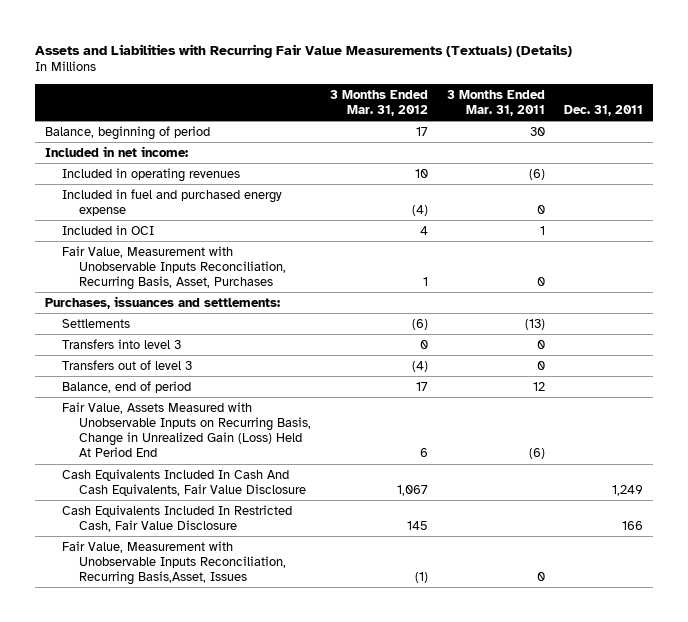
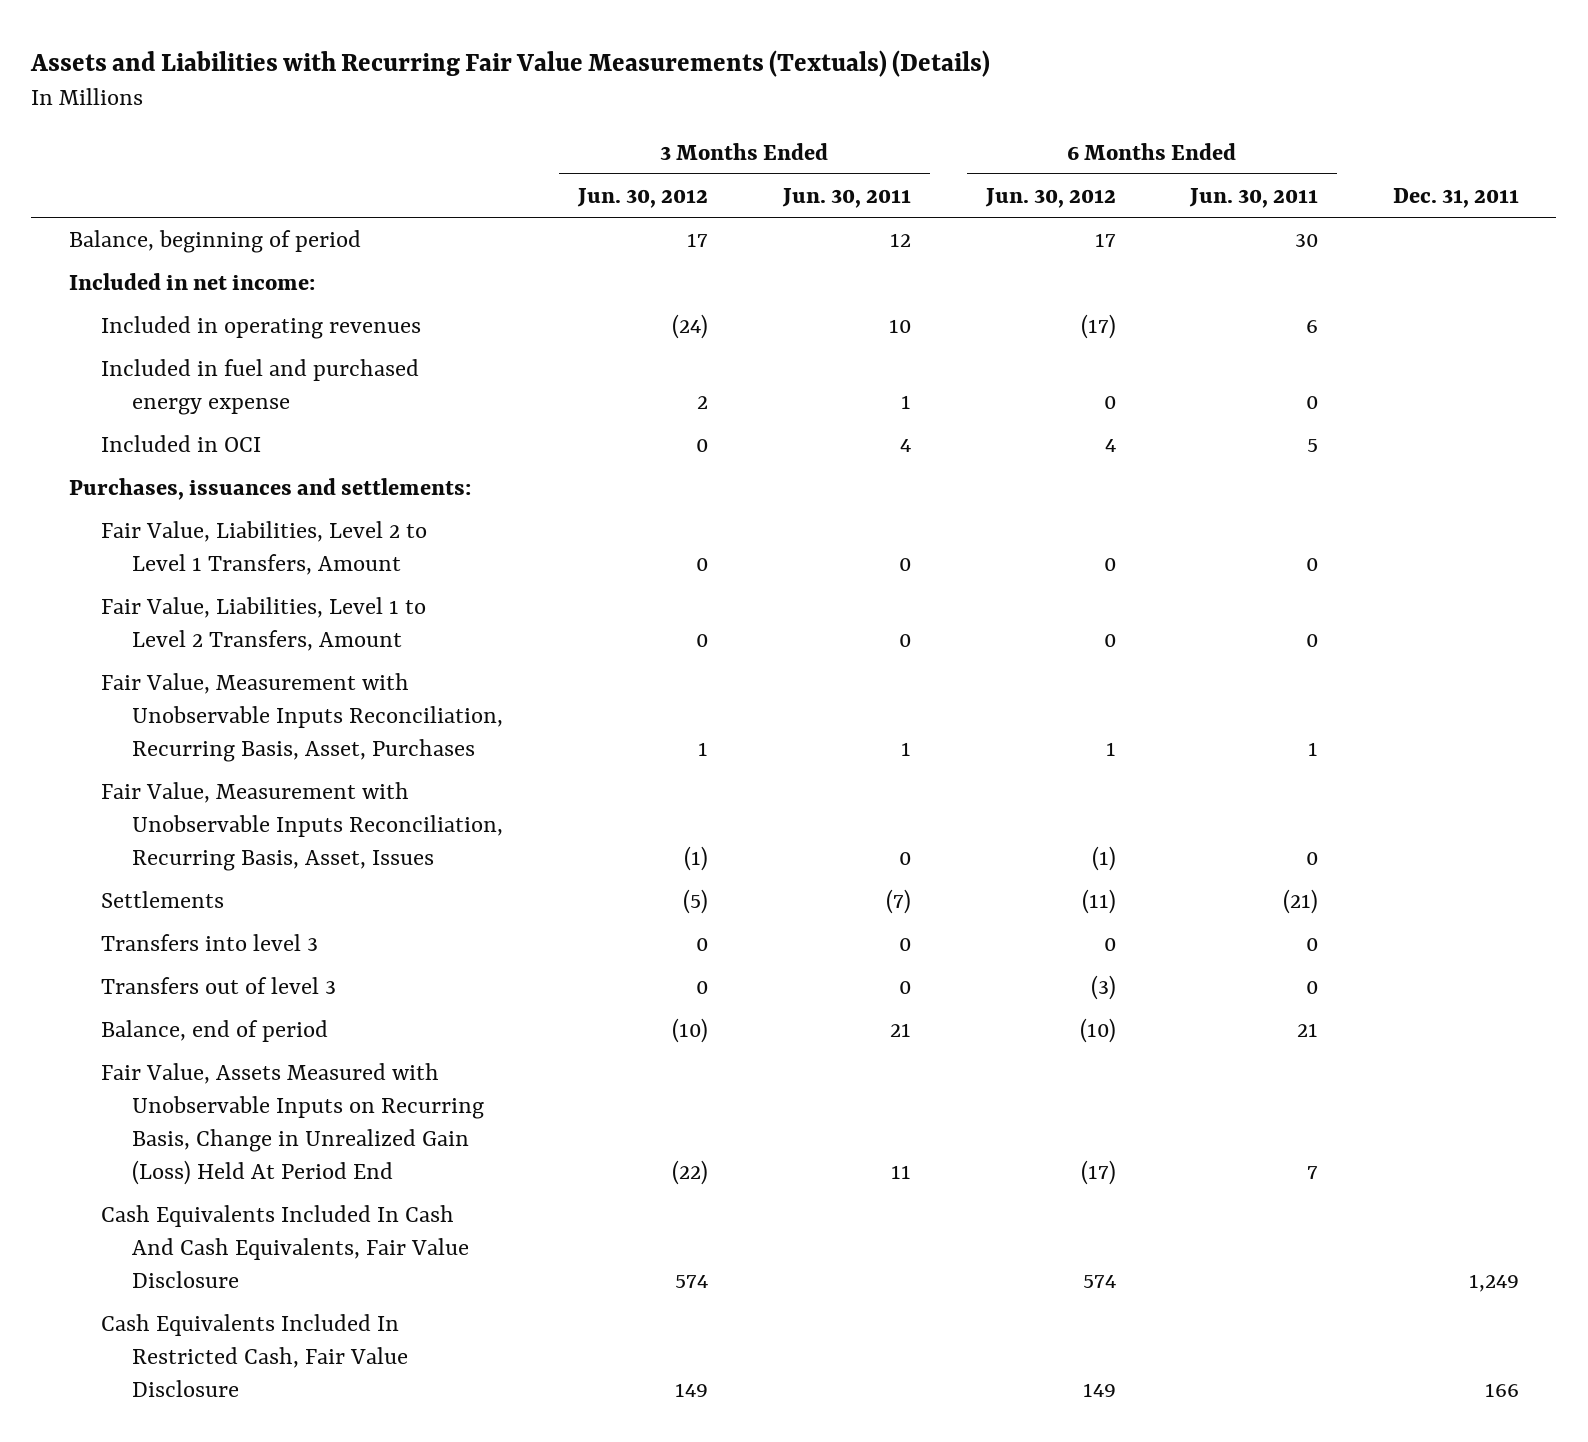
- | 3 Months Ended Mar. 31, 2012 | 3 Months Ended Mar. 31, 2011 | Dec. 31, 2011
+ | 3 Months Ended Jun. 30, 2012 | 3 Months Ended Jun. 30, 2011 | 6 Months Ended Jun. 30, 2012 | 6 Months Ended Jun. 30, 2011 | Dec. 31, 2011
+ Fair Value, Liabilities, Level 2 to Level 1 Transfers, Amount | 0 | 0 | 0 | 0 |
+ Fair Value, Liabilities, Level 1 to Level 2 Transfers, Amount | 0 | 0 | 0 | 0 |
moved down: Fair Value, Measurement with Unobservable Inputs Reconciliation, Recurring Basis, Asset, Purchases | 1 | 1 | 1 | 1 |
+ Fair Value, Measurement with Unobservable Inputs Reconciliation, Recurring Basis, Asset, Issues | (1) | 0 | (1) | 0 |
- Fair Value, Measurement with Unobservable Inputs Reconciliation, Recurring Basis,Asset, Issues | (1) | 0 |

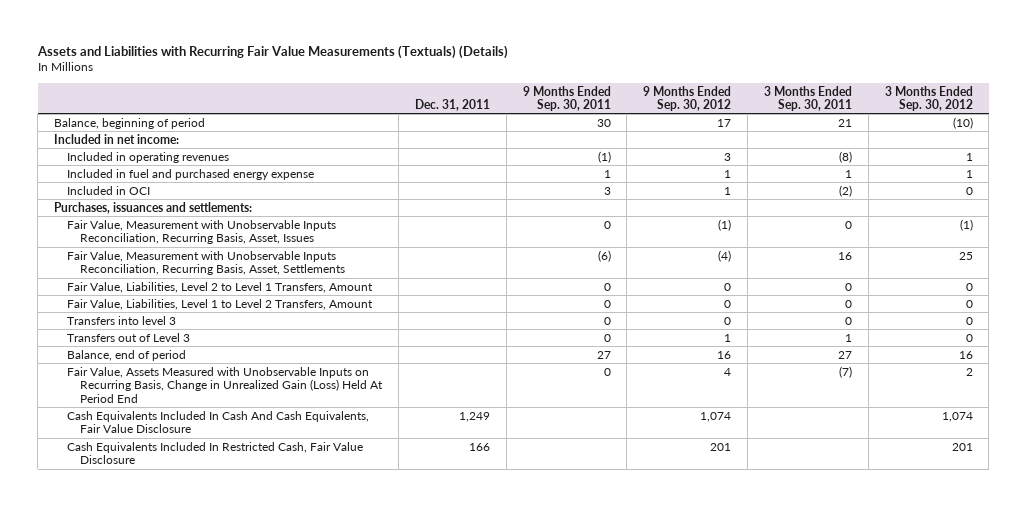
- | 3 Months Ended Jun. 30, 2012 | 3 Months Ended Jun. 30, 2011 | 6 Months Ended Jun. 30, 2012 | 6 Months Ended Jun. 30, 2011 | Dec. 31, 2011
+ | Dec. 31, 2011 | 9 Months Ended Sep. 30, 2011 | 9 Months Ended Sep. 30, 2012 | 3 Months Ended Sep. 30, 2011 | 3 Months Ended Sep. 30, 2012
moved up: Fair Value, Measurement with Unobservable Inputs Reconciliation, Recurring Basis, Asset, Issues | | 0 | (1) | 0 | (1)
+ Fair Value, Measurement with Unobservable Inputs Reconciliation, Recurring Basis, Asset, Settlements | | (6) | (4) | 16 | 25
- Fair Value, Measurement with Unobservable Inputs Reconciliation, Recurring Basis, Asset, Purchases | 1 | 1 | 1 | 1 |
- Settlements | (5) | (7) | (11) | (21) |
- Transfers out of level 3 | 0 | 0 | (3) | 0 |
+ Transfers out of Level 3 | | 0 | 1 | 1 | 0

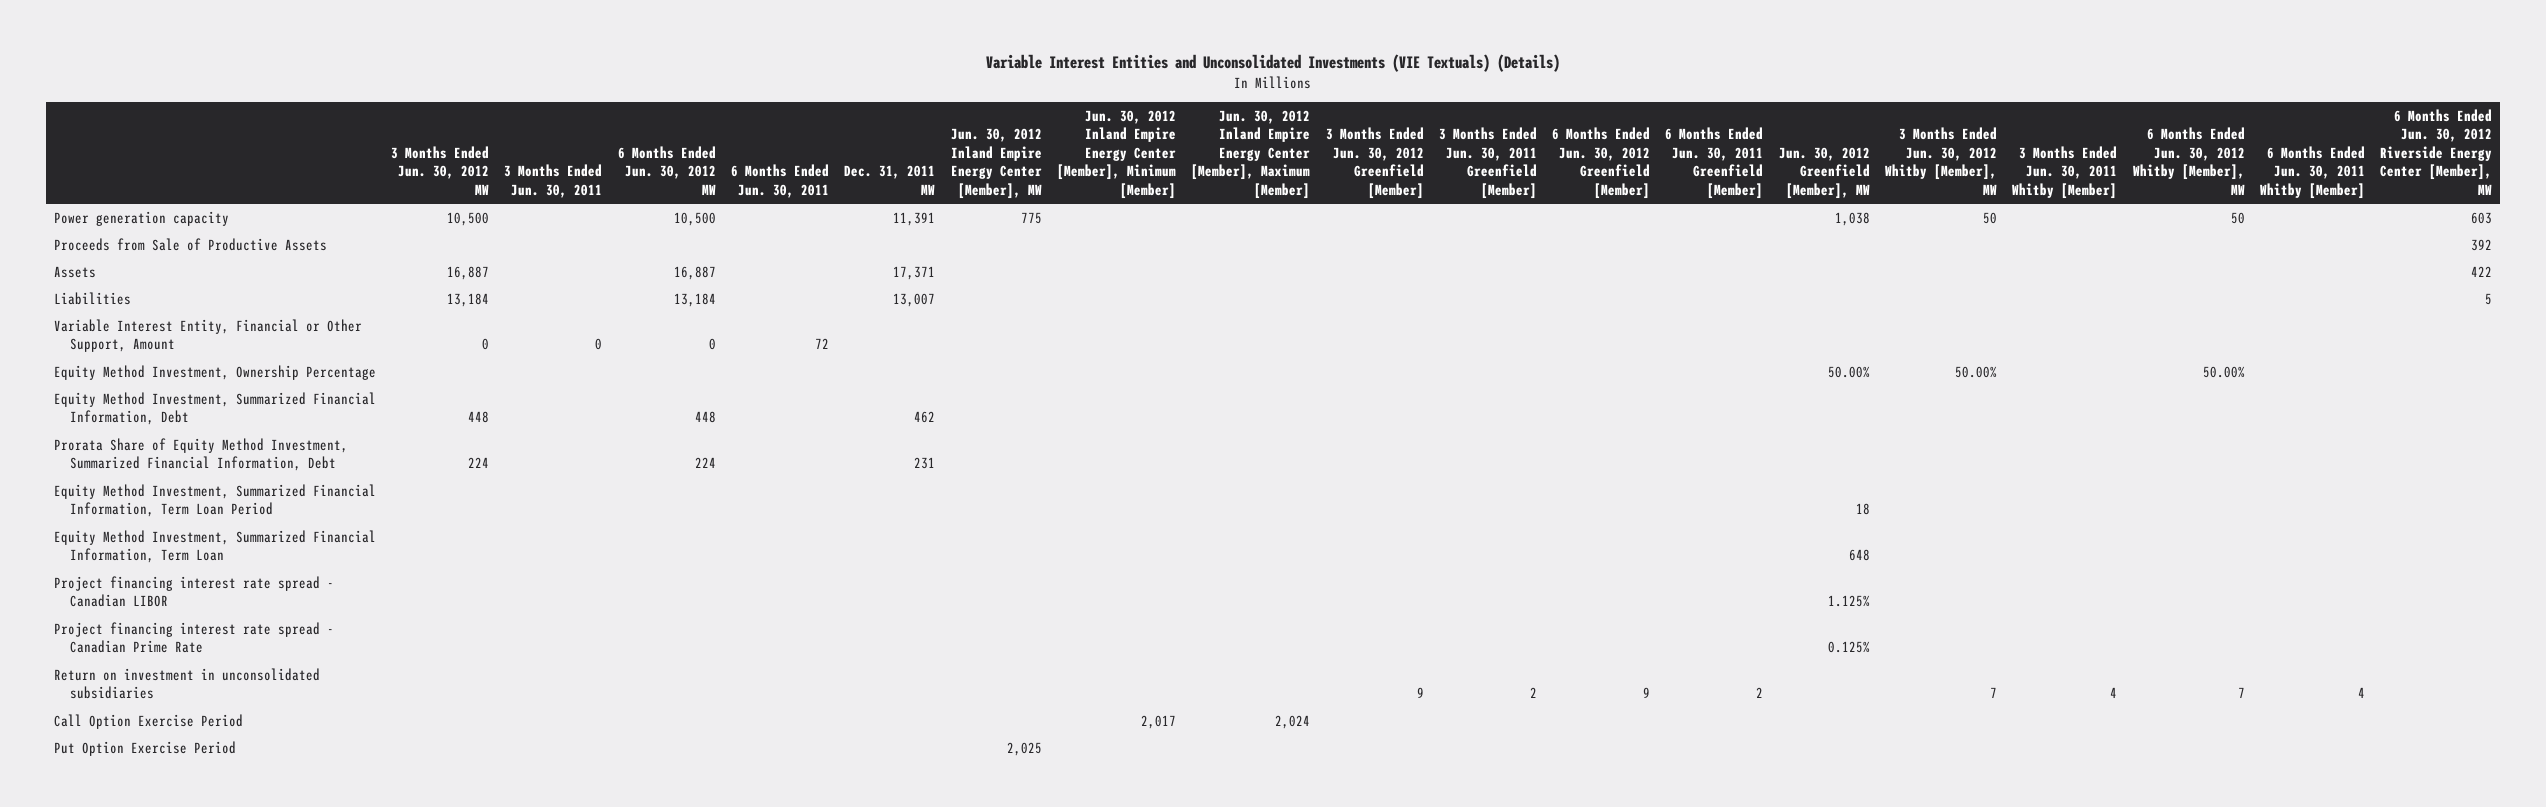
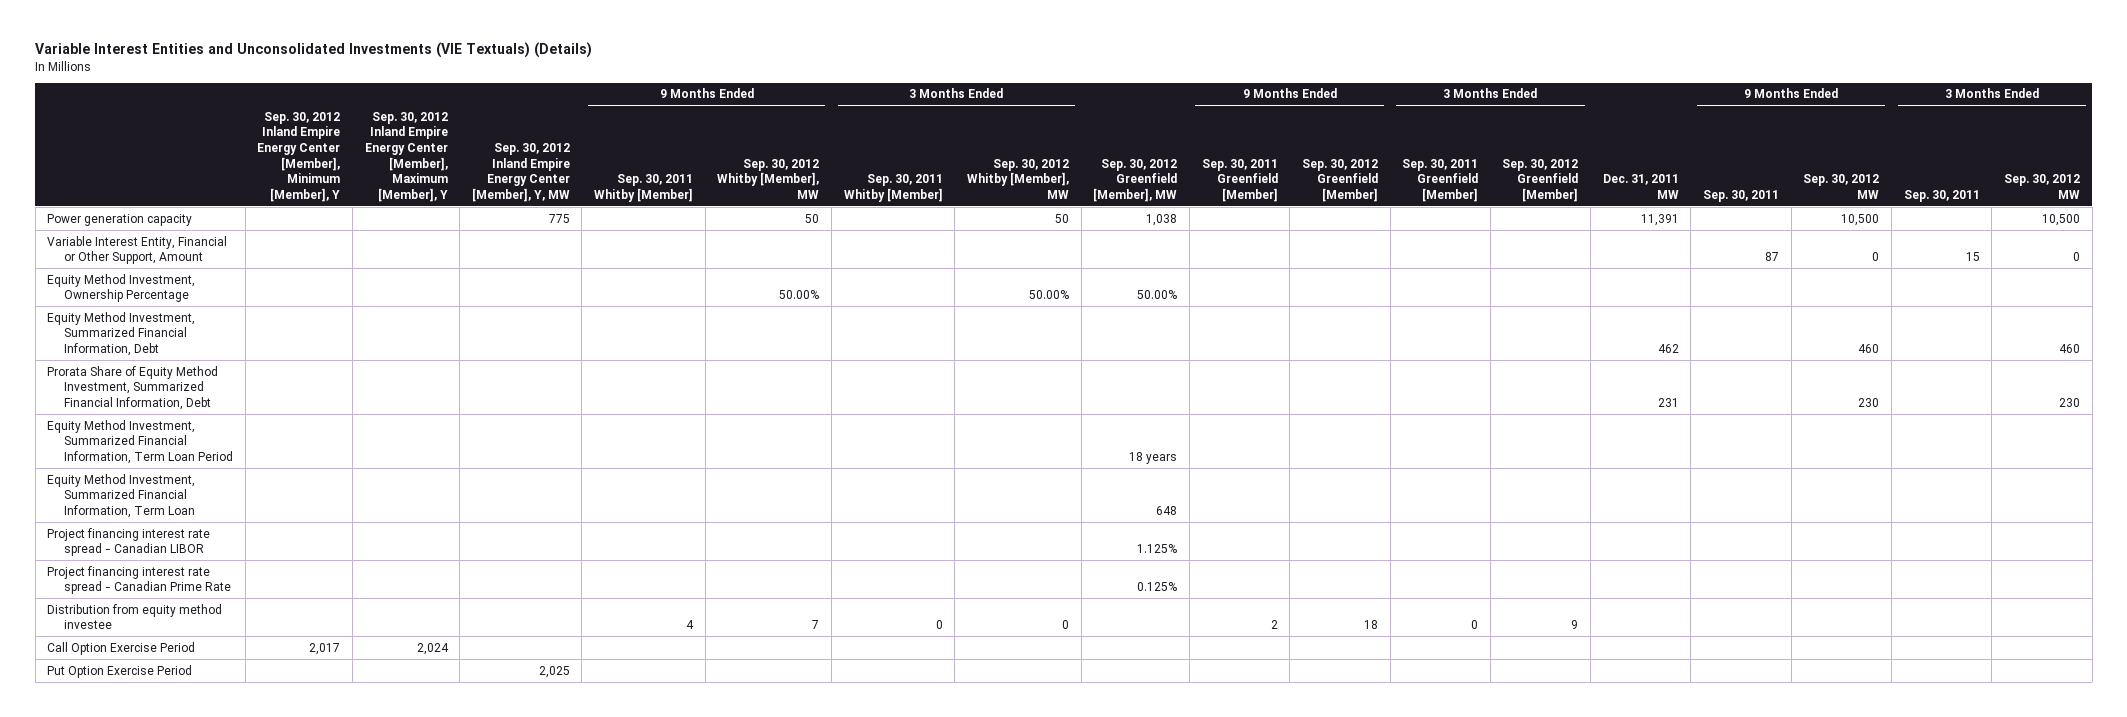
- | 3 Months Ended Jun. 30, 2012 MW | 3 Months Ended Jun. 30, 2011 | 6 Months Ended Jun. 30, 2012 MW | 6 Months Ended Jun. 30, 2011 | Dec. 31, 2011 MW | Jun. 30, 2012 Inland Empire Energy Center [Member], MW | Jun. 30, 2012 Inland Empire Energy Center [Member], Minimum [Member] | Jun. 30, 2012 Inland Empire Energy Center [Member], Maximum [Member] | 3 Months Ended Jun. 30, 2012 Greenfield [Member] | 3 Months Ended Jun. 30, 2011 Greenfield [Member] | 6 Months Ended Jun. 30, 2012 Greenfield [Member] | 6 Months Ended Jun. 30, 2011 Greenfield [Member] | Jun. 30, 2012 Greenfield [Member], MW | 3 Months Ended Jun. 30, 2012 Whitby [Member], MW | 3 Months Ended Jun. 30, 2011 Whitby [Member] | 6 Months Ended Jun. 30, 2012 Whitby [Member], MW | 6 Months Ended Jun. 30, 2011 Whitby [Member] | 6 Months Ended Jun. 30, 2012 Riverside Energy Center [Member], MW
+ | Sep. 30, 2012 Inland Empire Energy Center [Member], Minimum [Member], Y | Sep. 30, 2012 Inland Empire Energy Center [Member], Maximum [Member], Y | Sep. 30, 2012 Inland Empire Energy Center [Member], Y, MW | 9 Months Ended Sep. 30, 2011 Whitby [Member] | 9 Months Ended Sep. 30, 2012 Whitby [Member], MW | 3 Months Ended Sep. 30, 2011 Whitby [Member] | 3 Months Ended Sep. 30, 2012 Whitby [Member], MW | Sep. 30, 2012 Greenfield [Member], MW | 9 Months Ended Sep. 30, 2011 Greenfield [Member] | 9 Months Ended Sep. 30, 2012 Greenfield [Member] | 3 Months Ended Sep. 30, 2011 Greenfield [Member] | 3 Months Ended Sep. 30, 2012 Greenfield [Member] | Dec. 31, 2011 MW | 9 Months Ended Sep. 30, 2011 | 9 Months Ended Sep. 30, 2012 MW | 3 Months Ended Sep. 30, 2011 | 3 Months Ended Sep. 30, 2012 MW
- Proceeds from Sale of Productive Assets | | | | | | | | | | | | | | | | | | 392
- Assets | 16,887 | | 16,887 | | 17,371 | | | | | | | | | | | | | 422
- Liabilities | 13,184 | | 13,184 | | 13,007 | | | | | | | | | | | | | 5
- Return on investment in unconsolidated subsidiaries | | | | | | | | | 9 | 2 | 9 | 2 | | 7 | 4 | 7 | 4 |
+ Distribution from equity method investee | | | | 4 | 7 | 0 | 0 | | 2 | 18 | 0 | 9 | | | | |

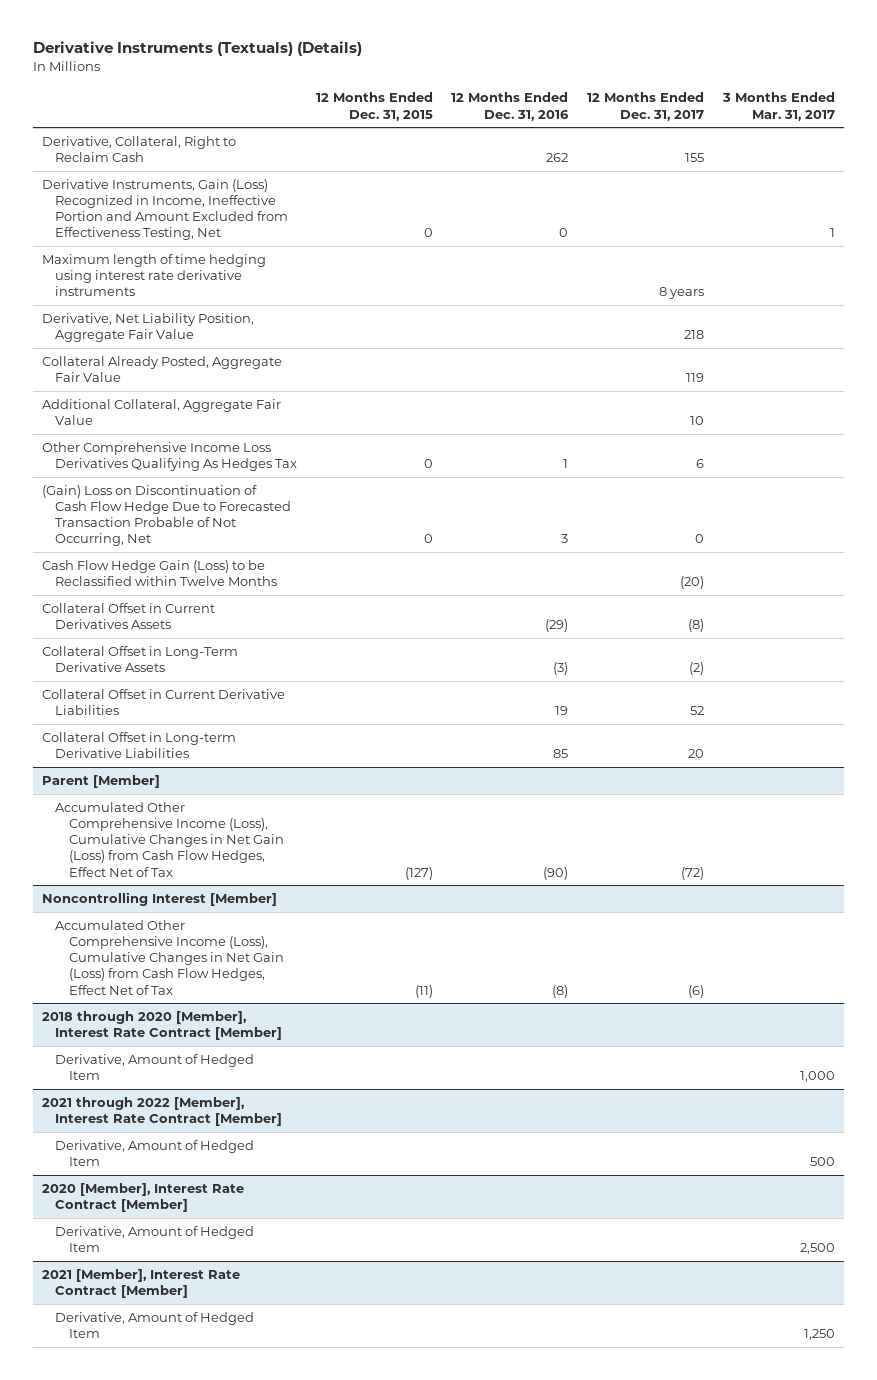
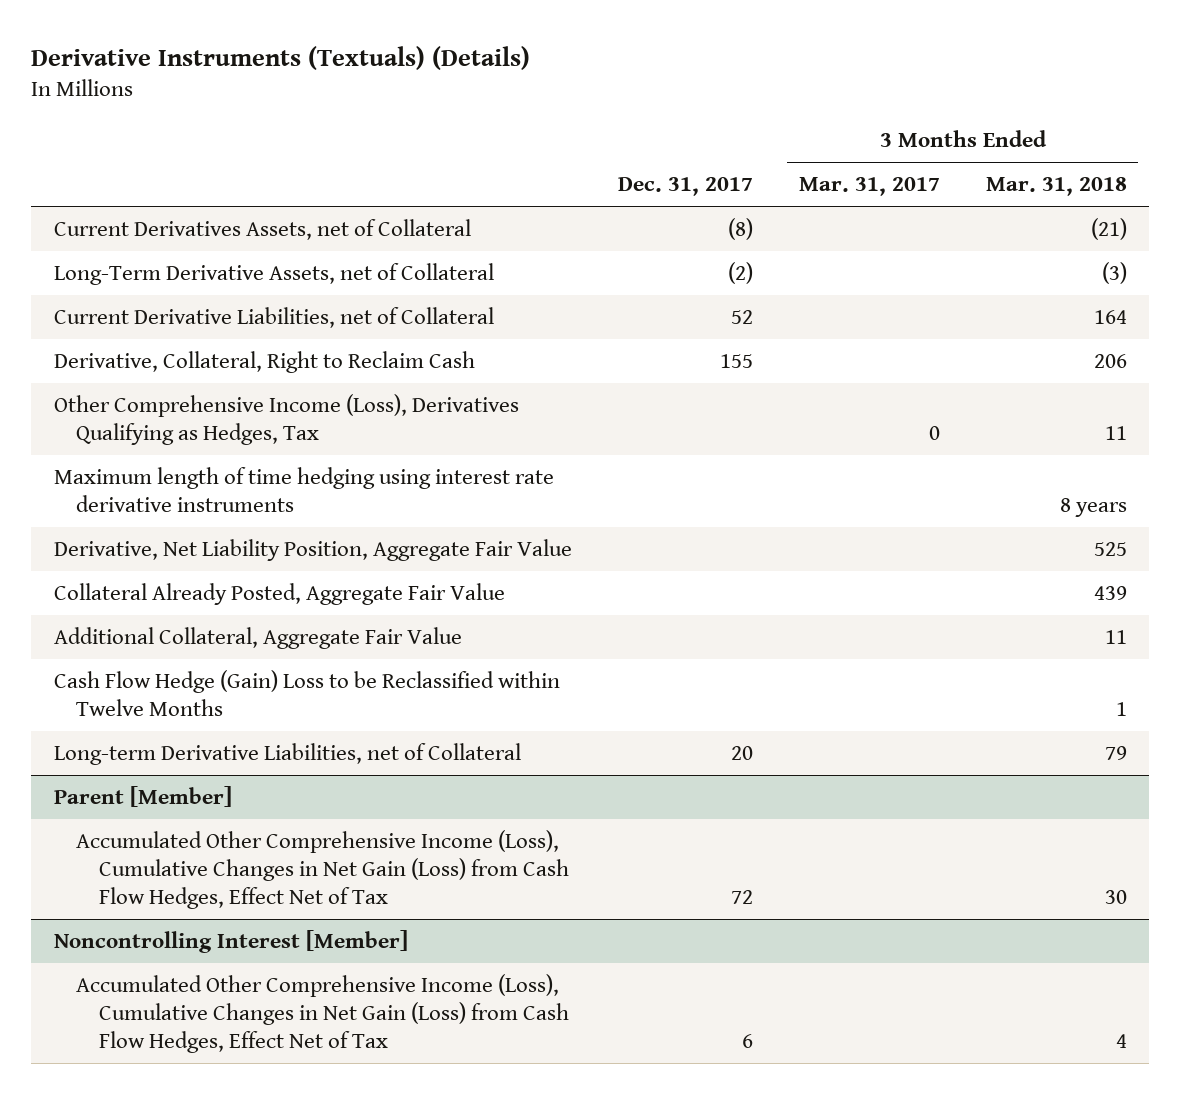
- | 12 Months Ended Dec. 31, 2015 | 12 Months Ended Dec. 31, 2016 | 12 Months Ended Dec. 31, 2017 | 3 Months Ended Mar. 31, 2017
+ | Dec. 31, 2017 | 3 Months Ended Mar. 31, 2017 | 3 Months Ended Mar. 31, 2018
+ Current Derivatives Assets, net of Collateral | (8) | | (21)
+ Long-Term Derivative Assets, net of Collateral | (2) | | (3)
+ Current Derivative Liabilities, net of Collateral | 52 | | 164
- Derivative Instruments, Gain (Loss) Recognized in Income, Ineffective Portion and Amount Excluded from Effectiveness Testing, Net | 0 | 0 | | 1
+ Other Comprehensive Income (Loss), Derivatives Qualifying as Hedges, Tax | | 0 | 11
- Other Comprehensive Income Loss Derivatives Qualifying As Hedges Tax | 0 | 1 | 6 |
- (Gain) Loss on Discontinuation of Cash Flow Hedge Due to Forecasted Transaction Probable of Not Occurring, Net | 0 | 3 | 0 |
- Cash Flow Hedge Gain (Loss) to be Reclassified within Twelve Months | | | (20) |
- Collateral Offset in Current Derivatives Assets | | (29) | (8) |
- Collateral Offset in Long-Term Derivative Assets | | (3) | (2) |
- Collateral Offset in Current Derivative Liabilities | | 19 | 52 |
- Collateral Offset in Long-term Derivative Liabilities | | 85 | 20 |
+ Cash Flow Hedge (Gain) Loss to be Reclassified within Twelve Months | | | 1
+ Long-term Derivative Liabilities, net of Collateral | 20 | | 79
- 2018 through 2020 [Member], Interest Rate Contract [Member]
- Derivative, Amount of Hedged Item | | | | 1,000
- 2021 through 2022 [Member], Interest Rate Contract [Member]
- Derivative, Amount of Hedged Item | | | | 500
- 2020 [Member], Interest Rate Contract [Member]
- Derivative, Amount of Hedged Item | | | | 2,500
- 2021 [Member], Interest Rate Contract [Member]
- Derivative, Amount of Hedged Item | | | | 1,250

